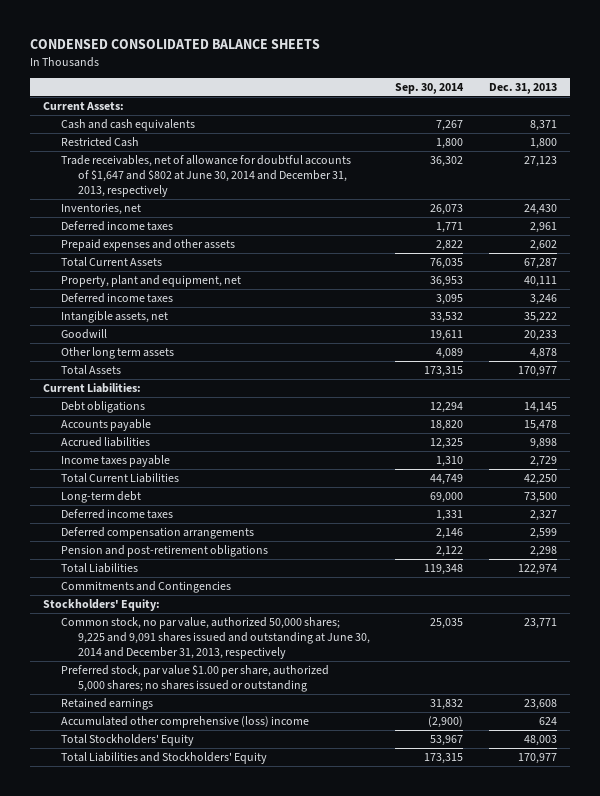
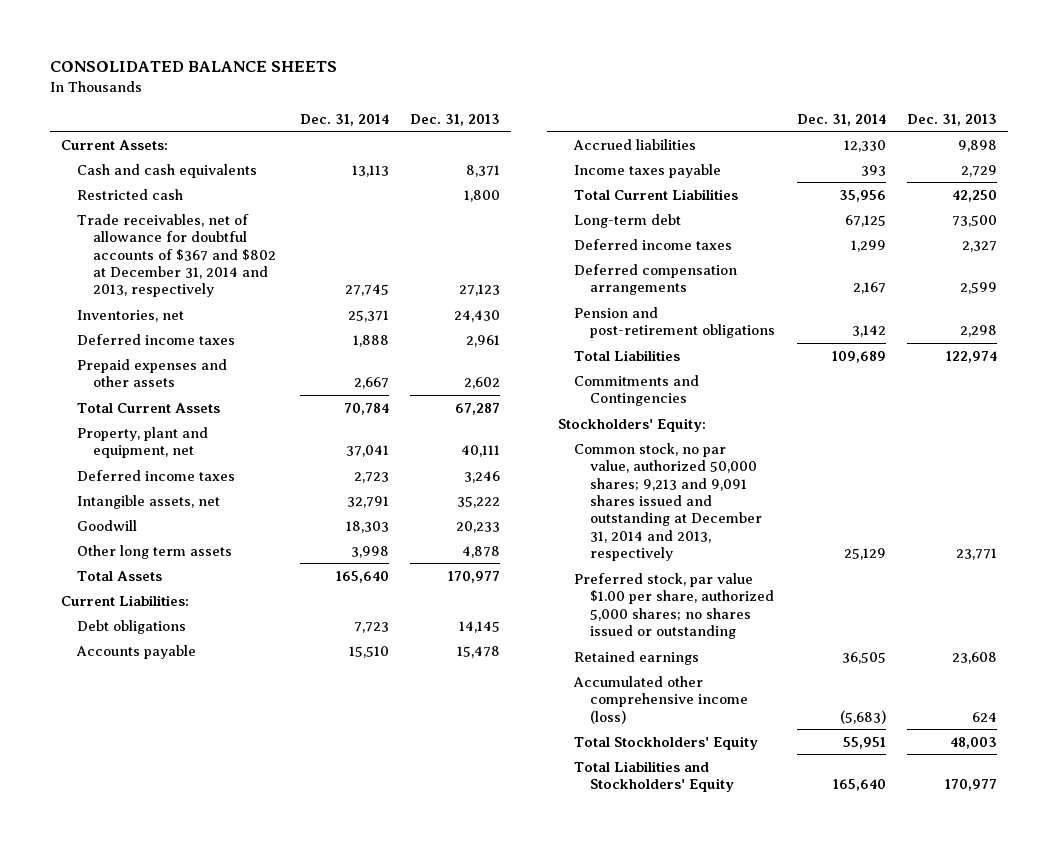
- CONDENSED CONSOLIDATED BALANCE SHEETS
+ CONSOLIDATED BALANCE SHEETS
- | Sep. 30, 2014 | Dec. 31, 2013
+ | Dec. 31, 2014 | Dec. 31, 2013
- Restricted Cash | 1,800 | 1,800
- Trade receivables, net of allowance for doubtful accounts of $1,647 and $802 at June 30, 2014 and December 31, 2013, respectively | 36,302 | 27,123
+ Restricted cash | | 1,800
+ Trade receivables, net of allowance for doubtful accounts of $367 and $802 at December 31, 2014 and 2013, respectively | 27,745 | 27,123
- Common stock, no par value, authorized 50,000 shares; 9,225 and 9,091 shares issued and outstanding at June 30, 2014 and December 31, 2013, respectively | 25,035 | 23,771
+ Common stock, no par value, authorized 50,000 shares; 9,213 and 9,091 shares issued and outstanding at December 31, 2014 and 2013, respectively | 25,129 | 23,771
- Accumulated other comprehensive (loss) income | (2,900) | 624
+ Accumulated other comprehensive income (loss) | (5,683) | 624

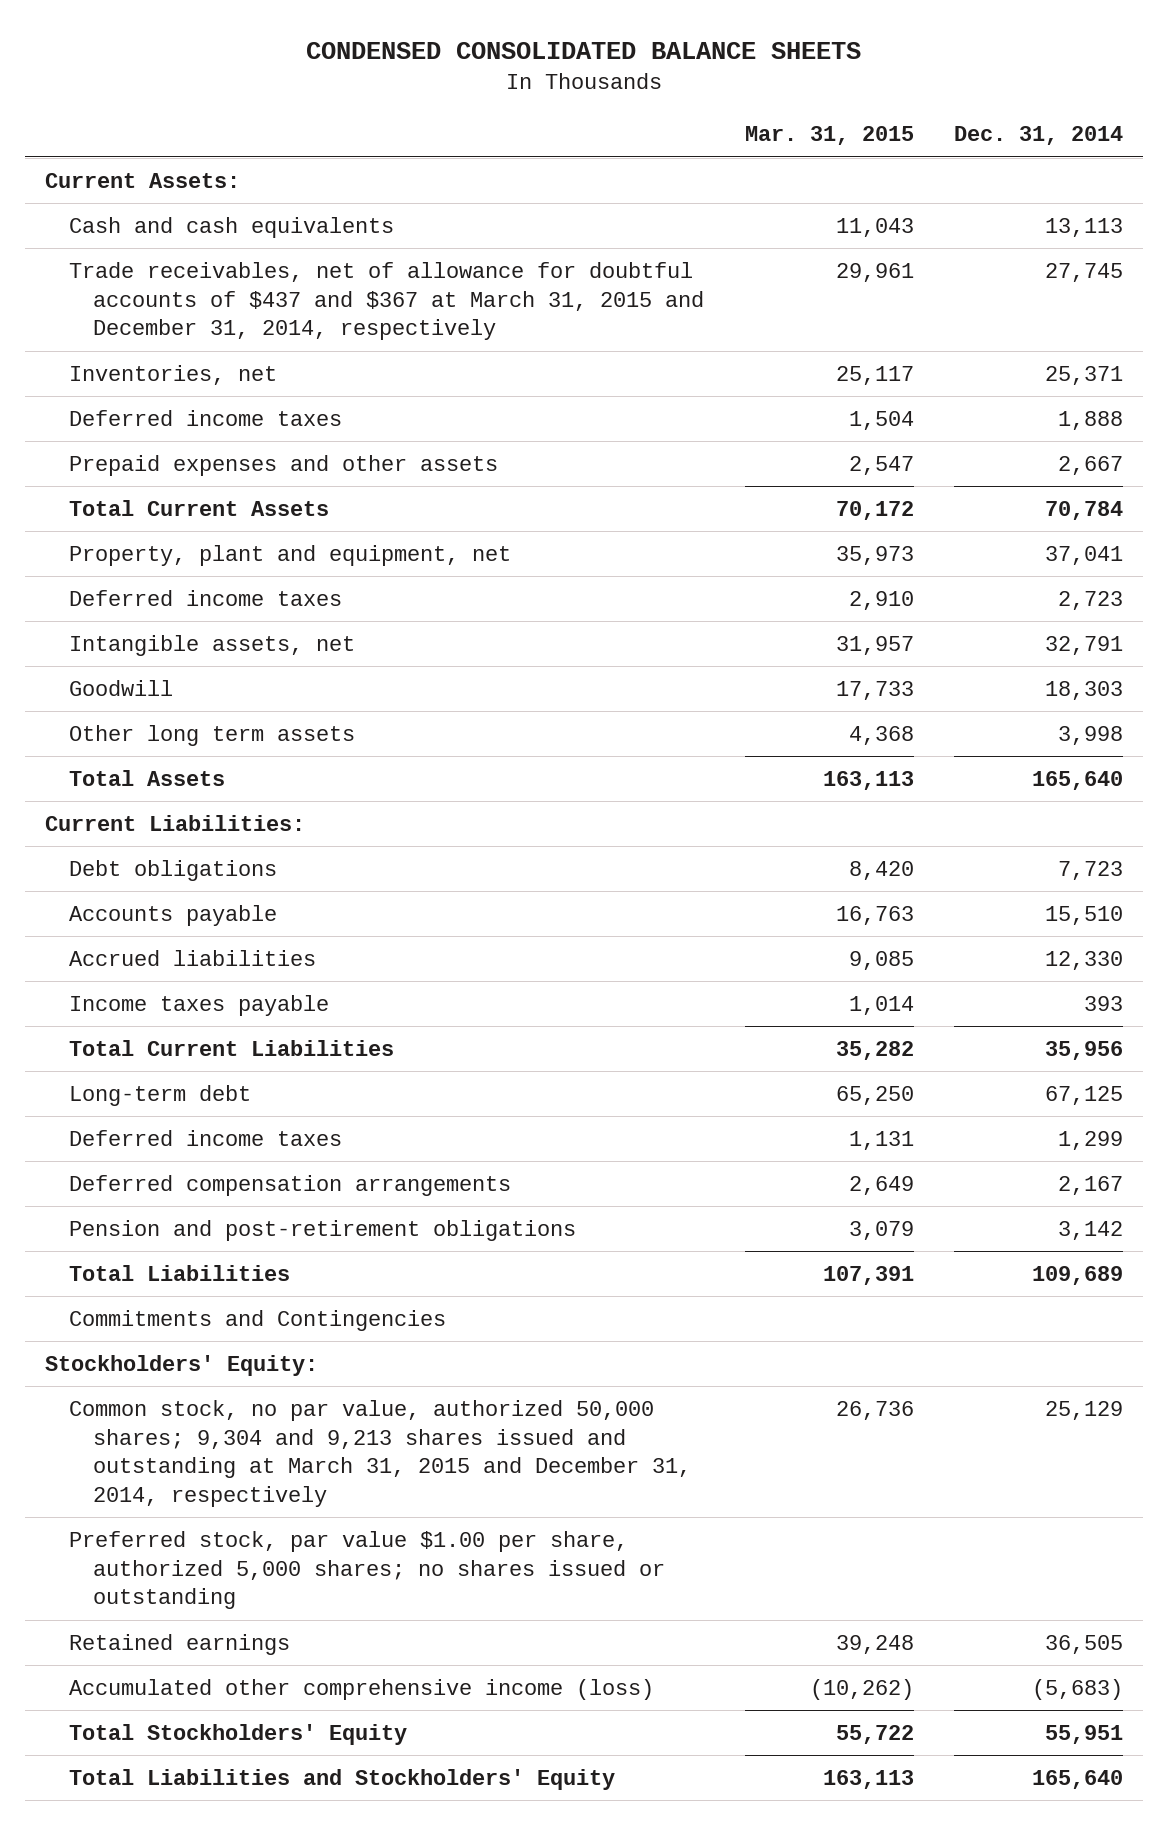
- CONSOLIDATED BALANCE SHEETS
+ CONDENSED CONSOLIDATED BALANCE SHEETS
- | Dec. 31, 2014 | Dec. 31, 2013
+ | Mar. 31, 2015 | Dec. 31, 2014
- Restricted cash | | 1,800
- Trade receivables, net of allowance for doubtful accounts of $367 and $802 at December 31, 2014 and 2013, respectively | 27,745 | 27,123
+ Trade receivables, net of allowance for doubtful accounts of $437 and $367 at March 31, 2015 and December 31, 2014, respectively | 29,961 | 27,745
- Common stock, no par value, authorized 50,000 shares; 9,213 and 9,091 shares issued and outstanding at December 31, 2014 and 2013, respectively | 25,129 | 23,771
+ Common stock, no par value, authorized 50,000 shares; 9,304 and 9,213 shares issued and outstanding at March 31, 2015 and December 31, 2014, respectively | 26,736 | 25,129

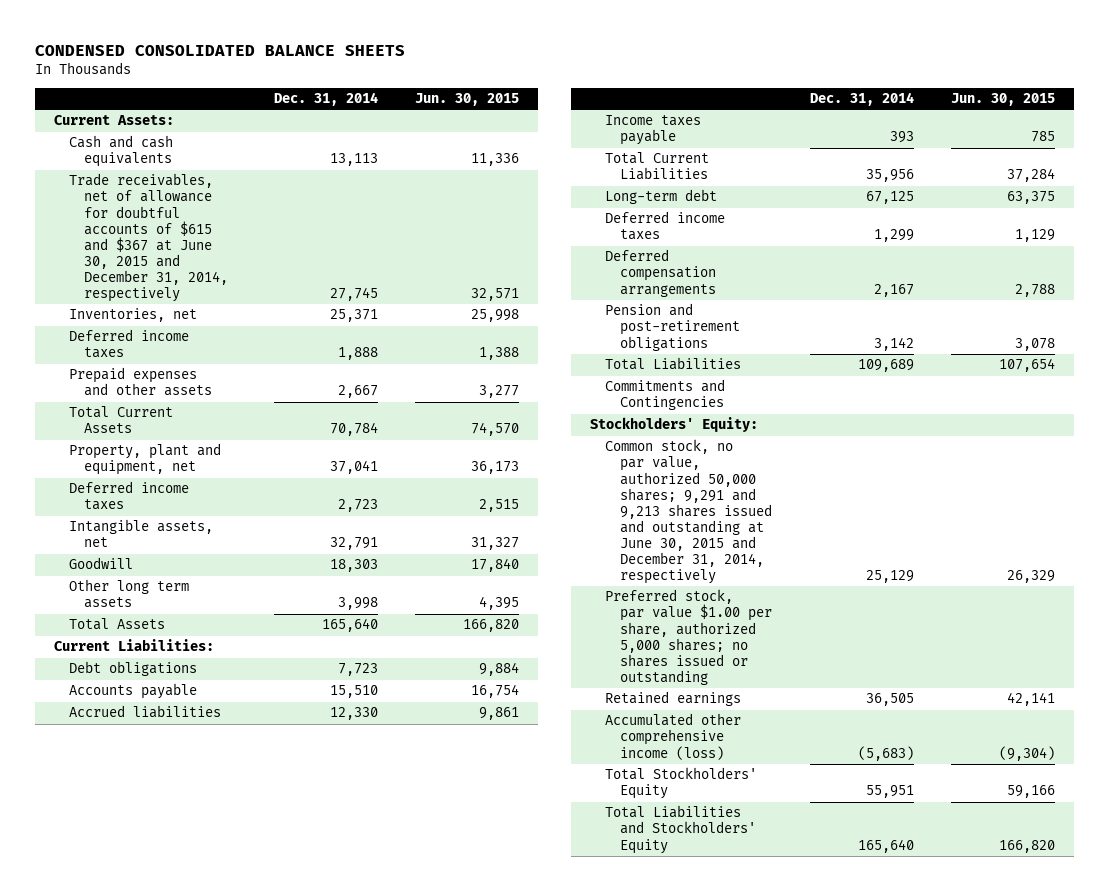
- | Mar. 31, 2015 | Dec. 31, 2014
+ | Dec. 31, 2014 | Jun. 30, 2015
- Trade receivables, net of allowance for doubtful accounts of $437 and $367 at March 31, 2015 and December 31, 2014, respectively | 29,961 | 27,745
+ Trade receivables, net of allowance for doubtful accounts of $615 and $367 at June 30, 2015 and December 31, 2014, respectively | 27,745 | 32,571
- Common stock, no par value, authorized 50,000 shares; 9,304 and 9,213 shares issued and outstanding at March 31, 2015 and December 31, 2014, respectively | 26,736 | 25,129
+ Common stock, no par value, authorized 50,000 shares; 9,291 and 9,213 shares issued and outstanding at June 30, 2015 and December 31, 2014, respectively | 25,129 | 26,329

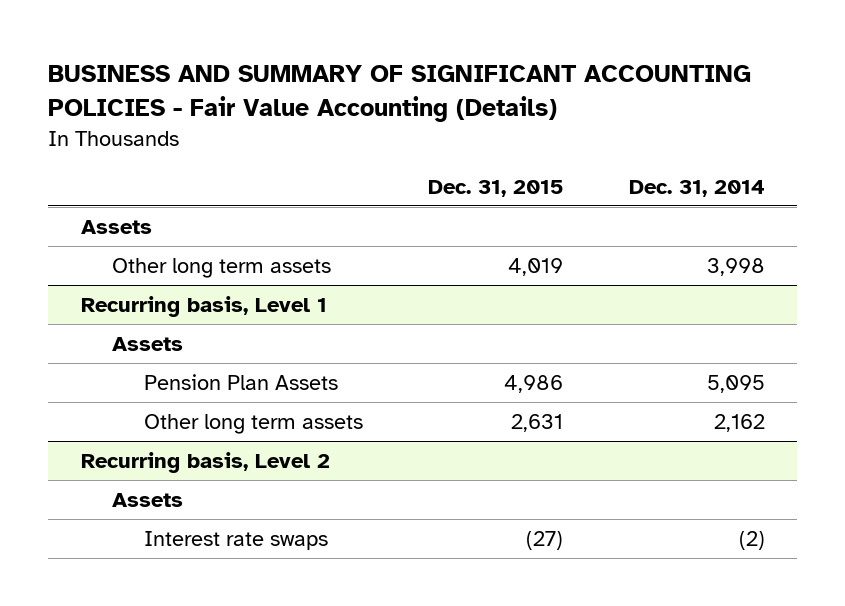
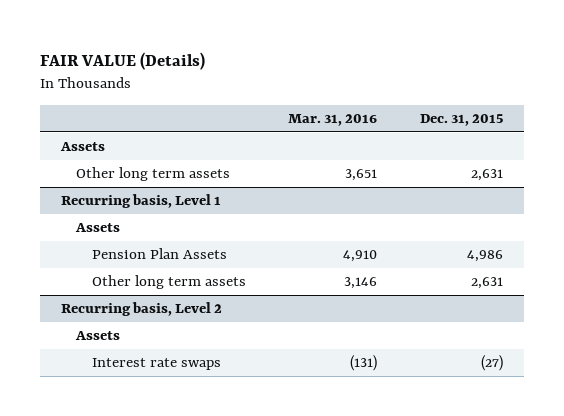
- BUSINESS AND SUMMARY OF SIGNIFICANT ACCOUNTING POLICIES - Fair Value Accounting (Details)
+ FAIR VALUE (Details)
- | Dec. 31, 2015 | Dec. 31, 2014
+ | Mar. 31, 2016 | Dec. 31, 2015
- Other long term assets | 4,019 | 3,998
+ Other long term assets | 3,651 | 2,631

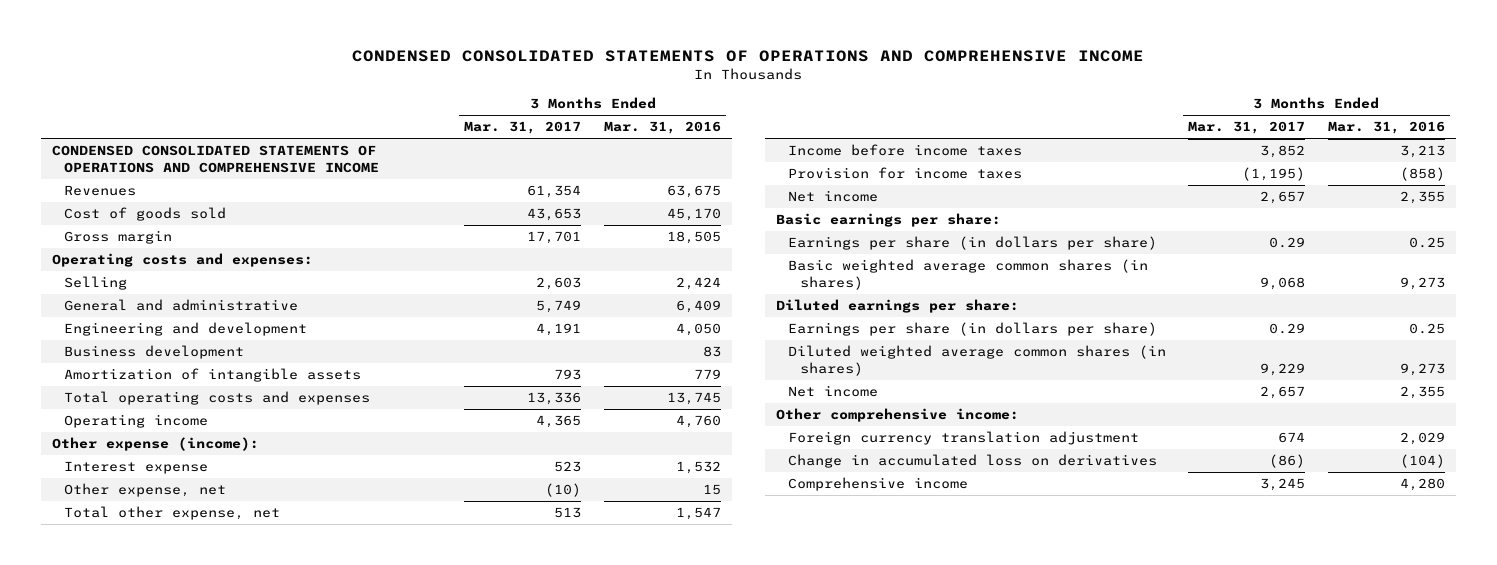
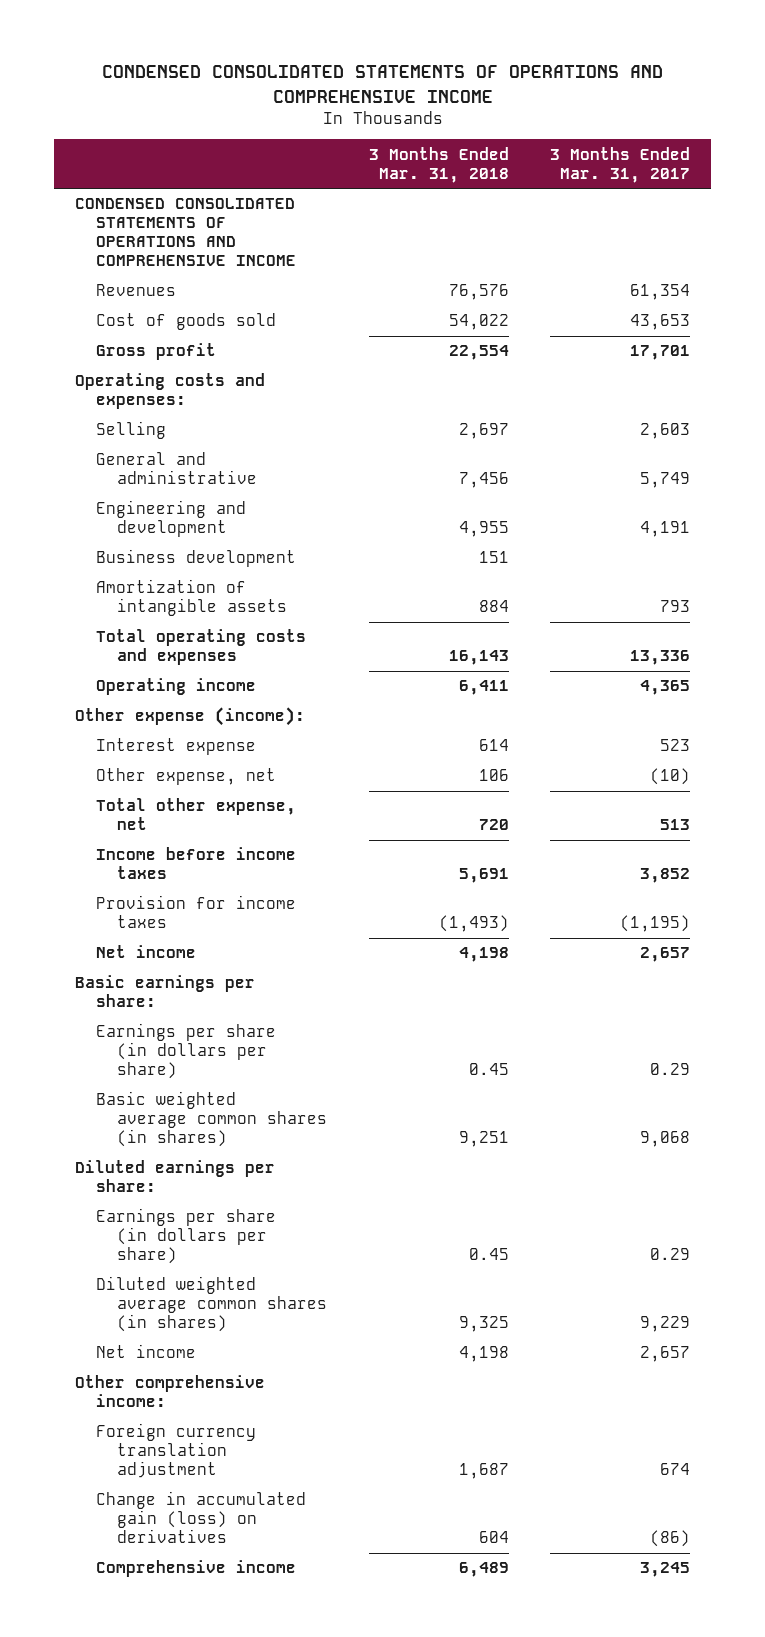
- | 3 Months Ended Mar. 31, 2017 | 3 Months Ended Mar. 31, 2016
+ | 3 Months Ended Mar. 31, 2018 | 3 Months Ended Mar. 31, 2017
- Gross margin | 17,701 | 18,505
+ Gross profit | 22,554 | 17,701
- Change in accumulated loss on derivatives | (86) | (104)
+ Change in accumulated gain (loss) on derivatives | 604 | (86)

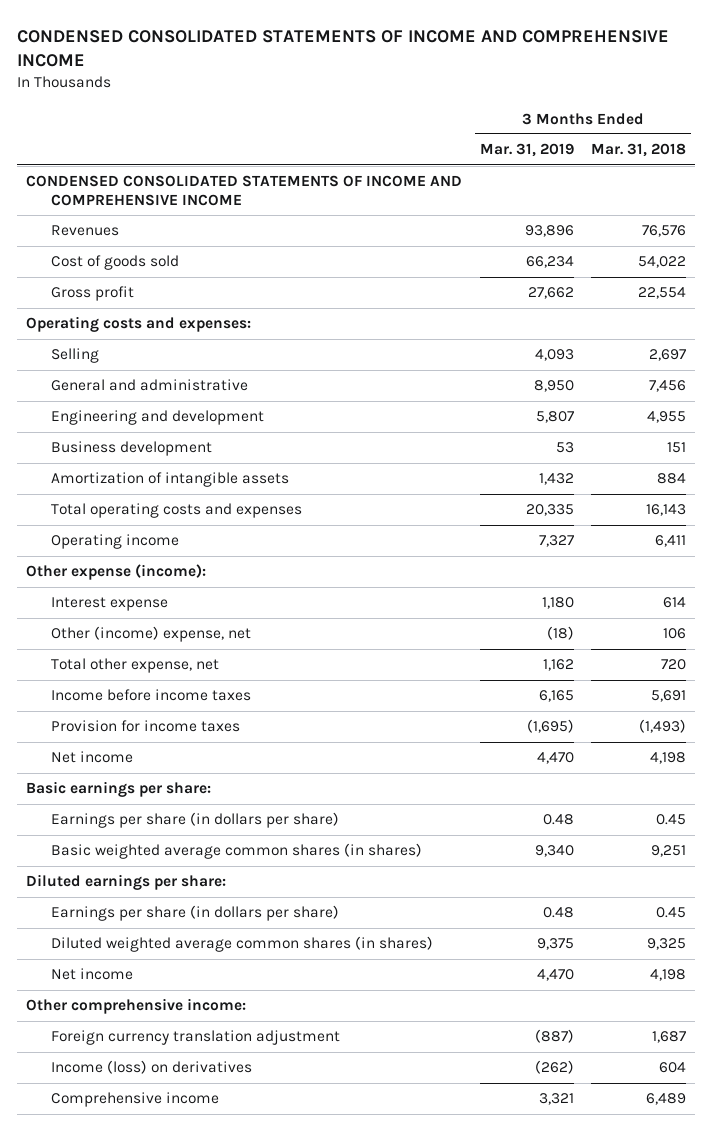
- CONDENSED CONSOLIDATED STATEMENTS OF OPERATIONS AND COMPREHENSIVE INCOME
+ CONDENSED CONSOLIDATED STATEMENTS OF INCOME AND COMPREHENSIVE INCOME
- | 3 Months Ended Mar. 31, 2018 | 3 Months Ended Mar. 31, 2017
+ | 3 Months Ended Mar. 31, 2019 | 3 Months Ended Mar. 31, 2018
- CONDENSED CONSOLIDATED STATEMENTS OF OPERATIONS AND COMPREHENSIVE INCOME
+ CONDENSED CONSOLIDATED STATEMENTS OF INCOME AND COMPREHENSIVE INCOME
- Other expense, net | 106 | (10)
+ Other (income) expense, net | (18) | 106
- Change in accumulated gain (loss) on derivatives | 604 | (86)
+ Income (loss) on derivatives | (262) | 604

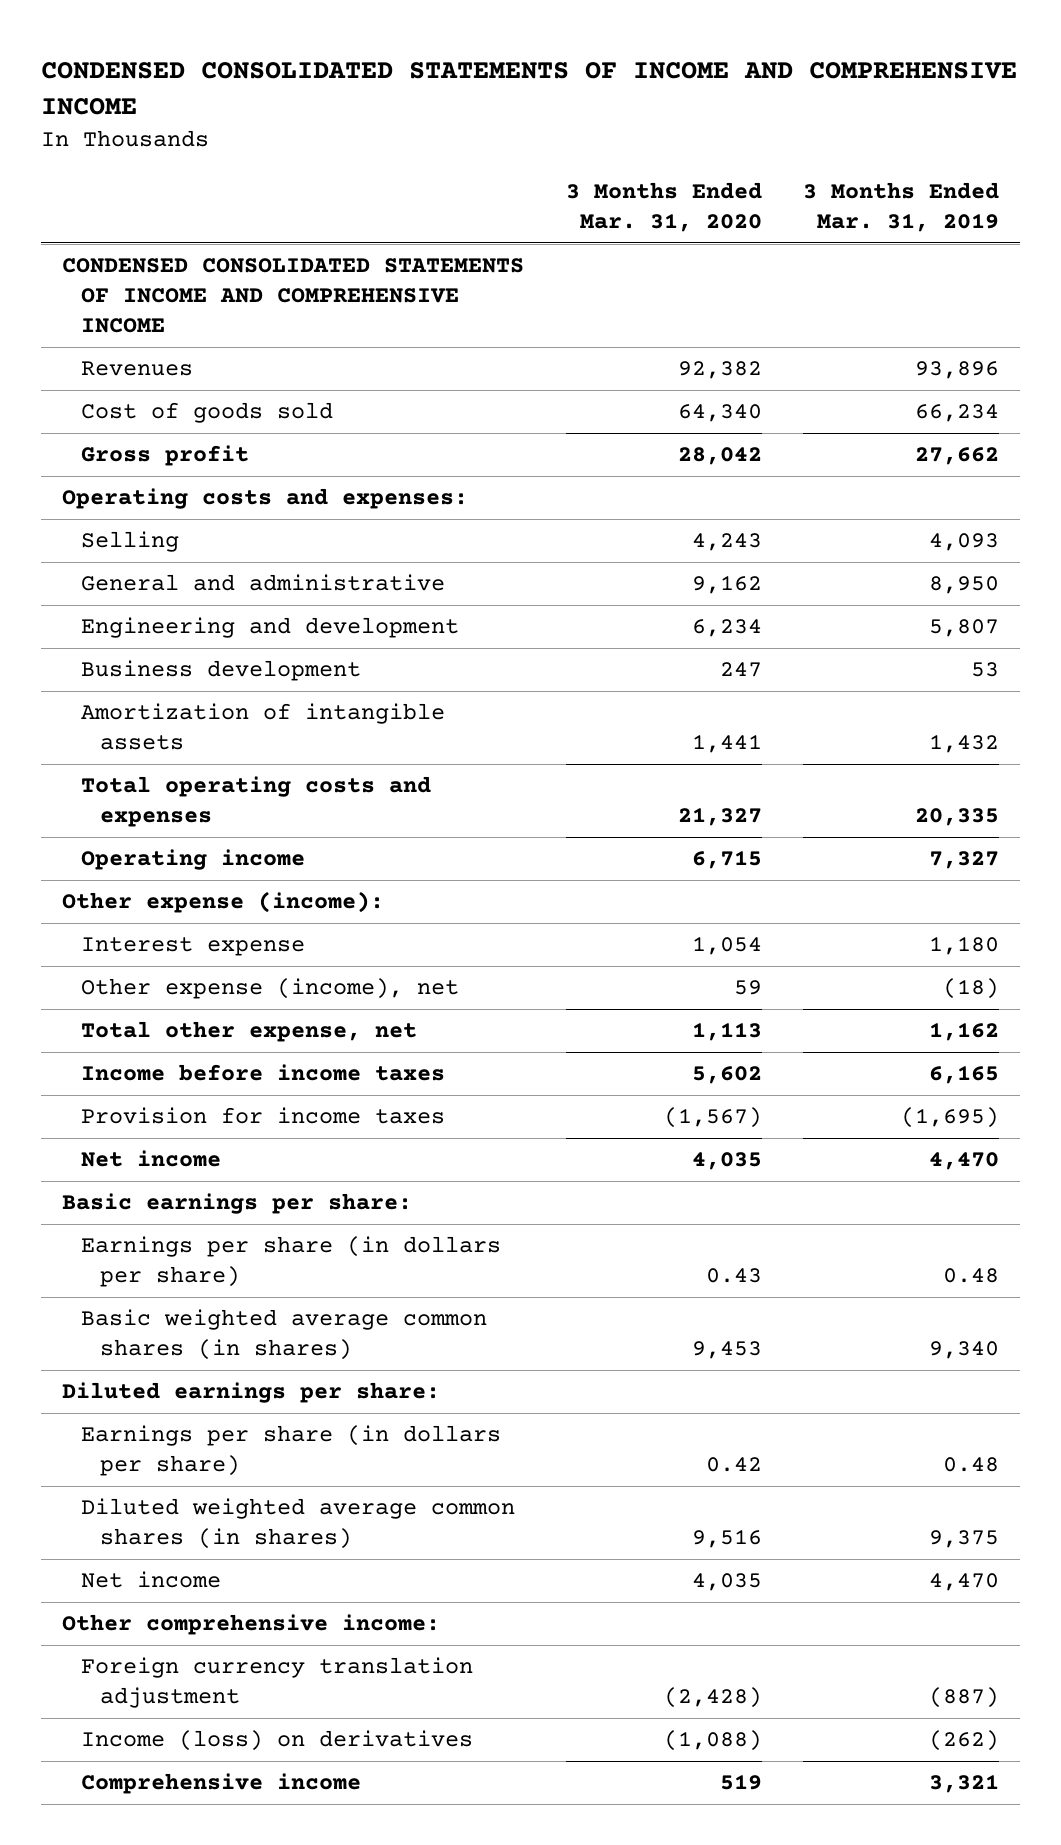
- | 3 Months Ended Mar. 31, 2019 | 3 Months Ended Mar. 31, 2018
+ | 3 Months Ended Mar. 31, 2020 | 3 Months Ended Mar. 31, 2019
- Other (income) expense, net | (18) | 106
+ Other expense (income), net | 59 | (18)

